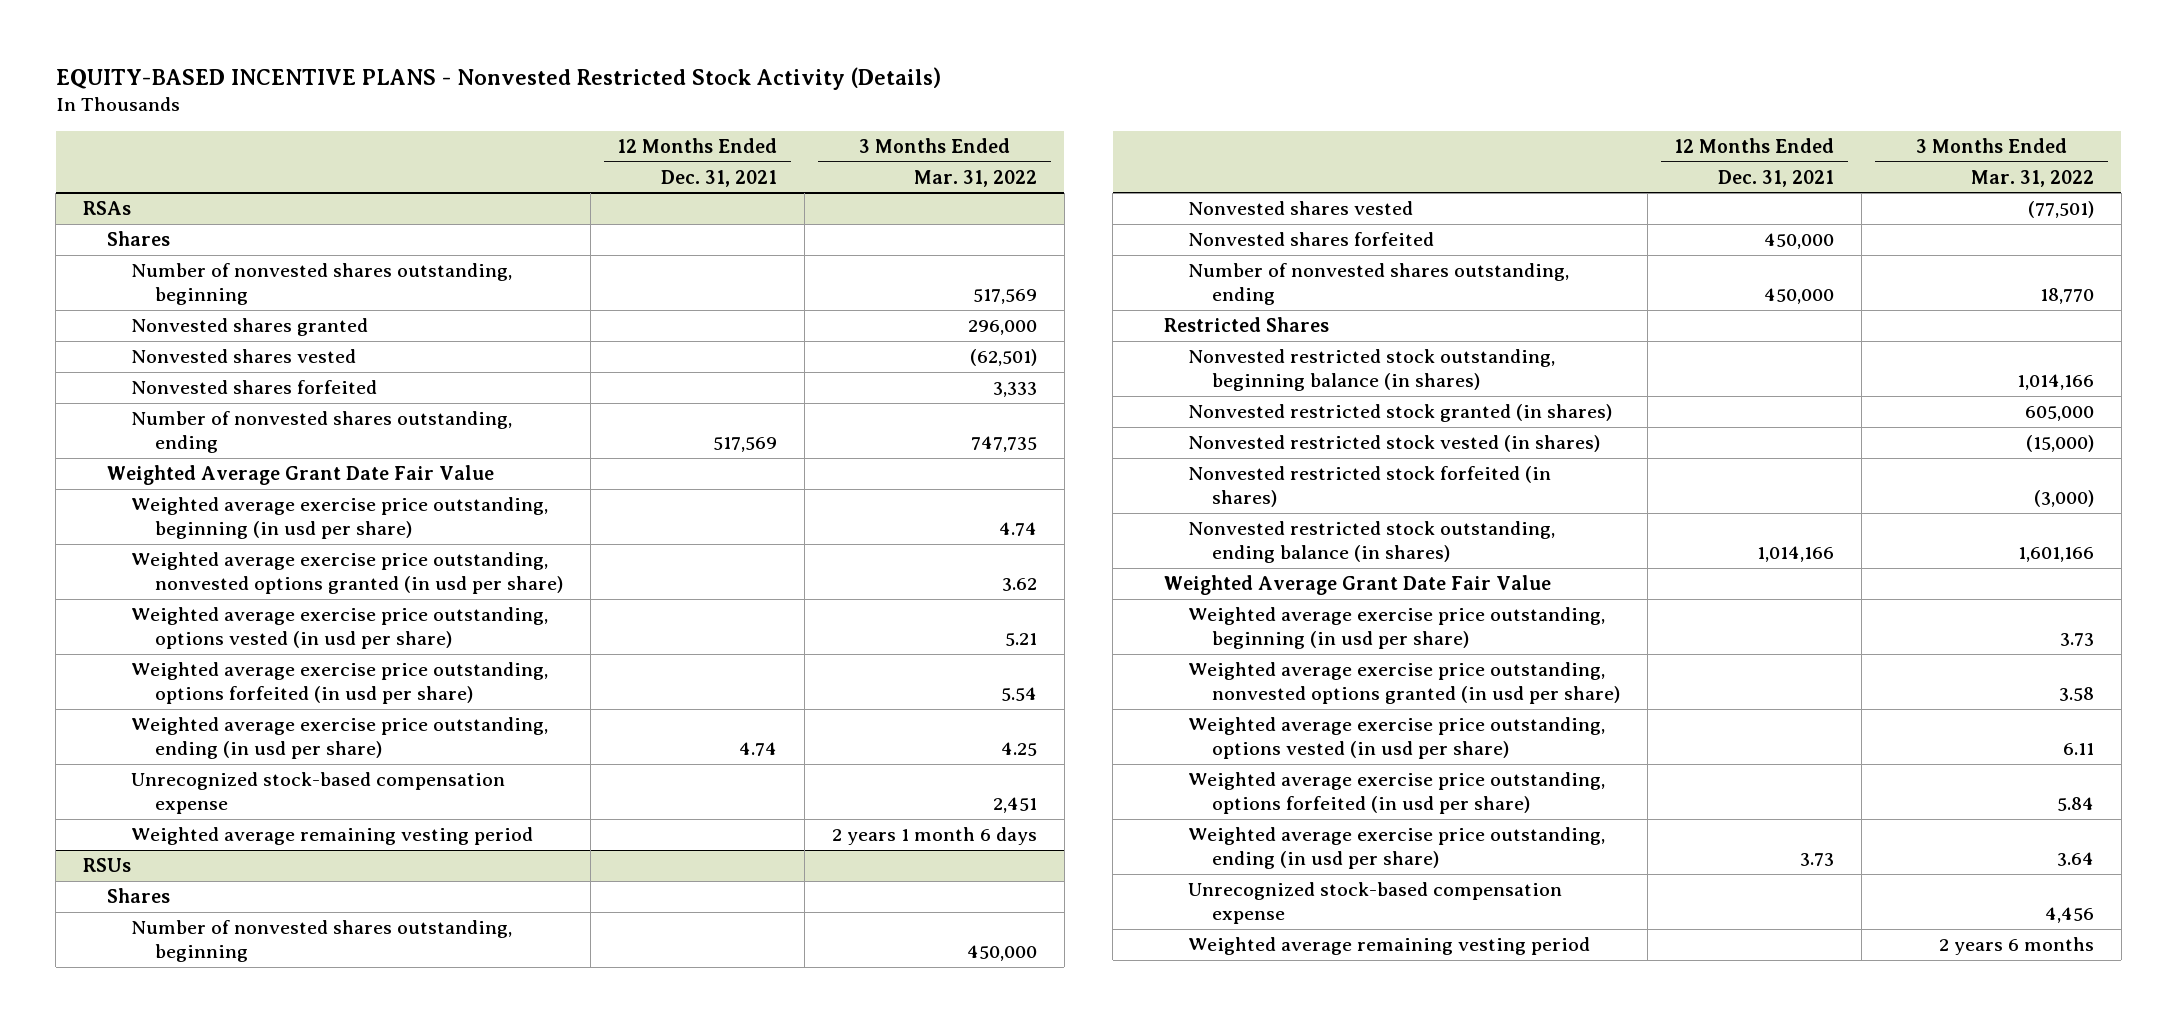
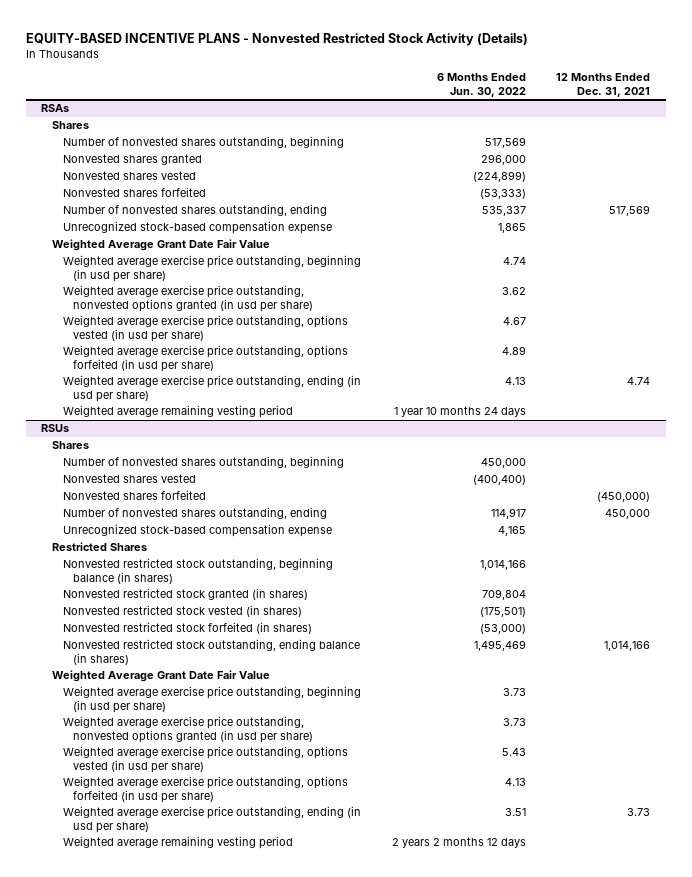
- | 12 Months Ended Dec. 31, 2021 | 3 Months Ended Mar. 31, 2022
+ | 6 Months Ended Jun. 30, 2022 | 12 Months Ended Dec. 31, 2021
@ RSAs
moved up: Unrecognized stock-based compensation expense | 1,865 |
@ RSUs
- Nonvested shares forfeited | 450,000 |
+ Nonvested shares forfeited | | (450,000)
moved up: Unrecognized stock-based compensation expense | 4,165 |

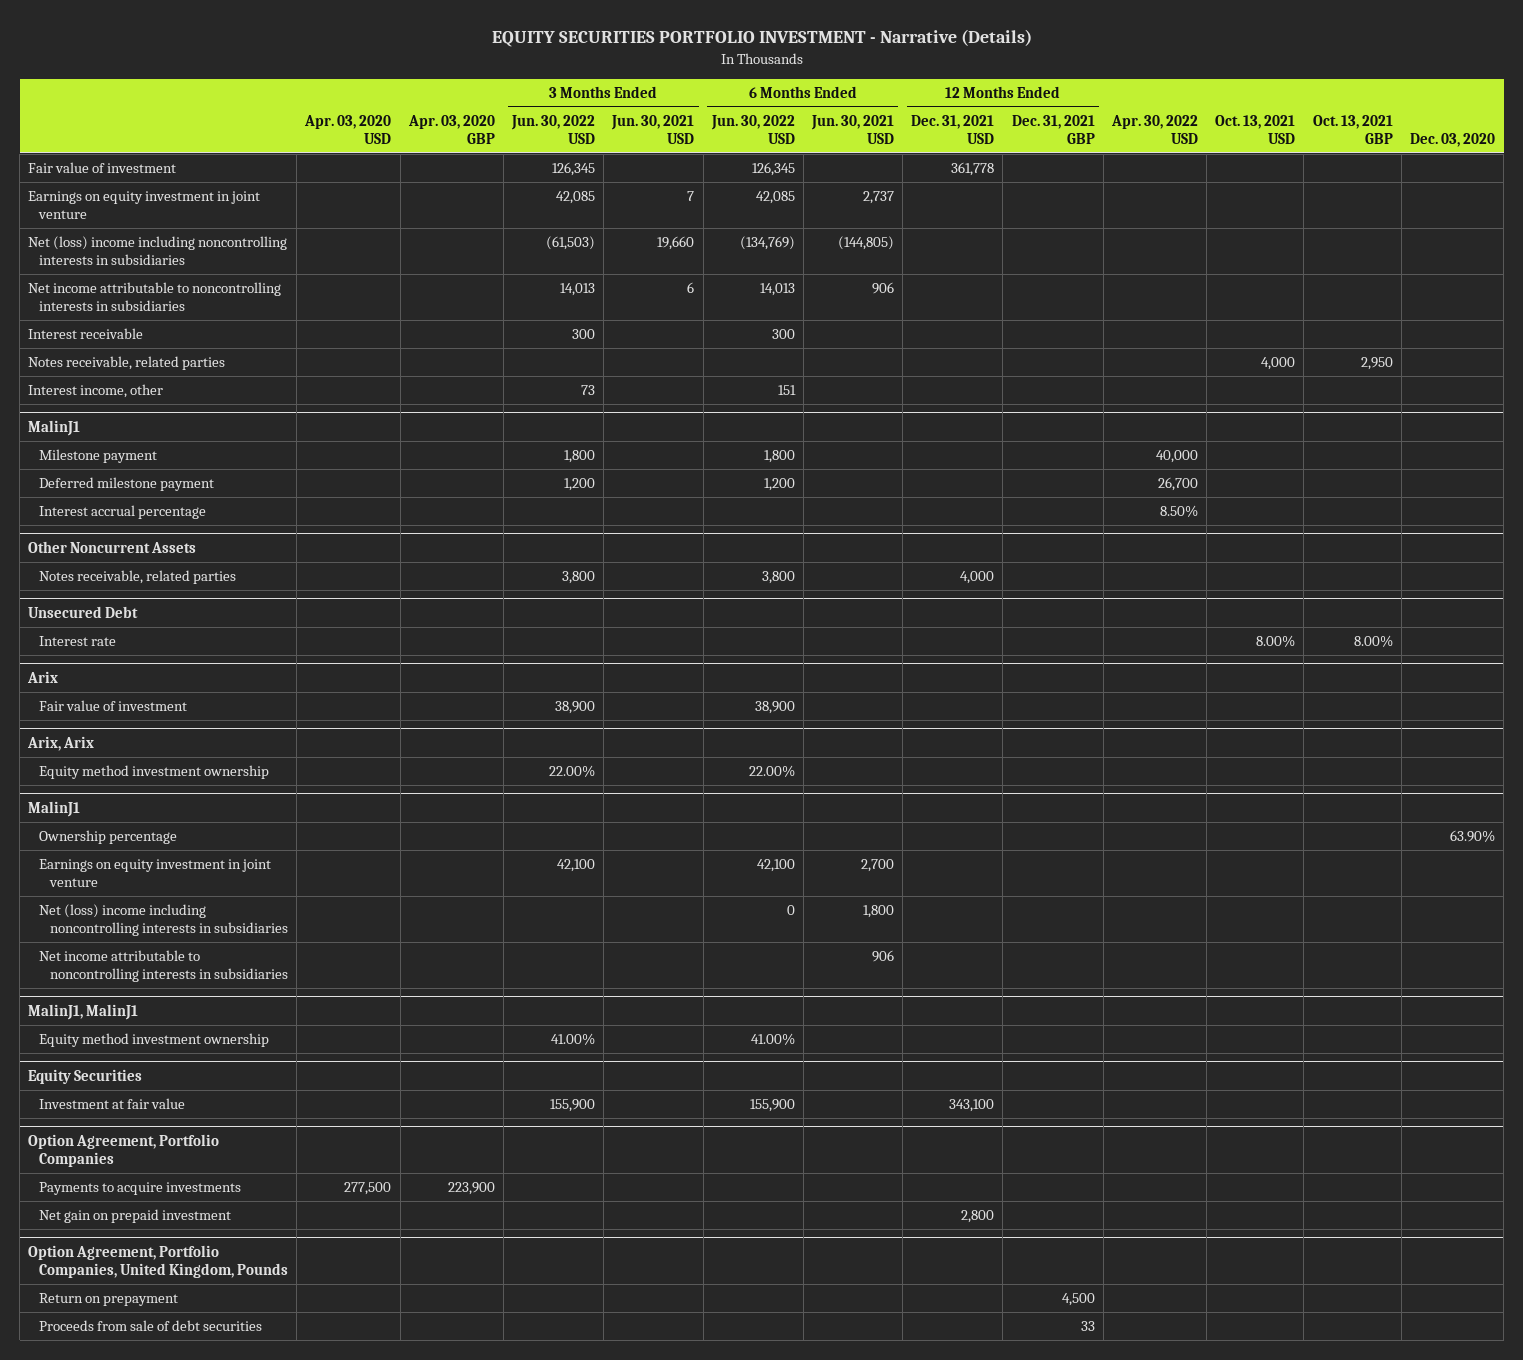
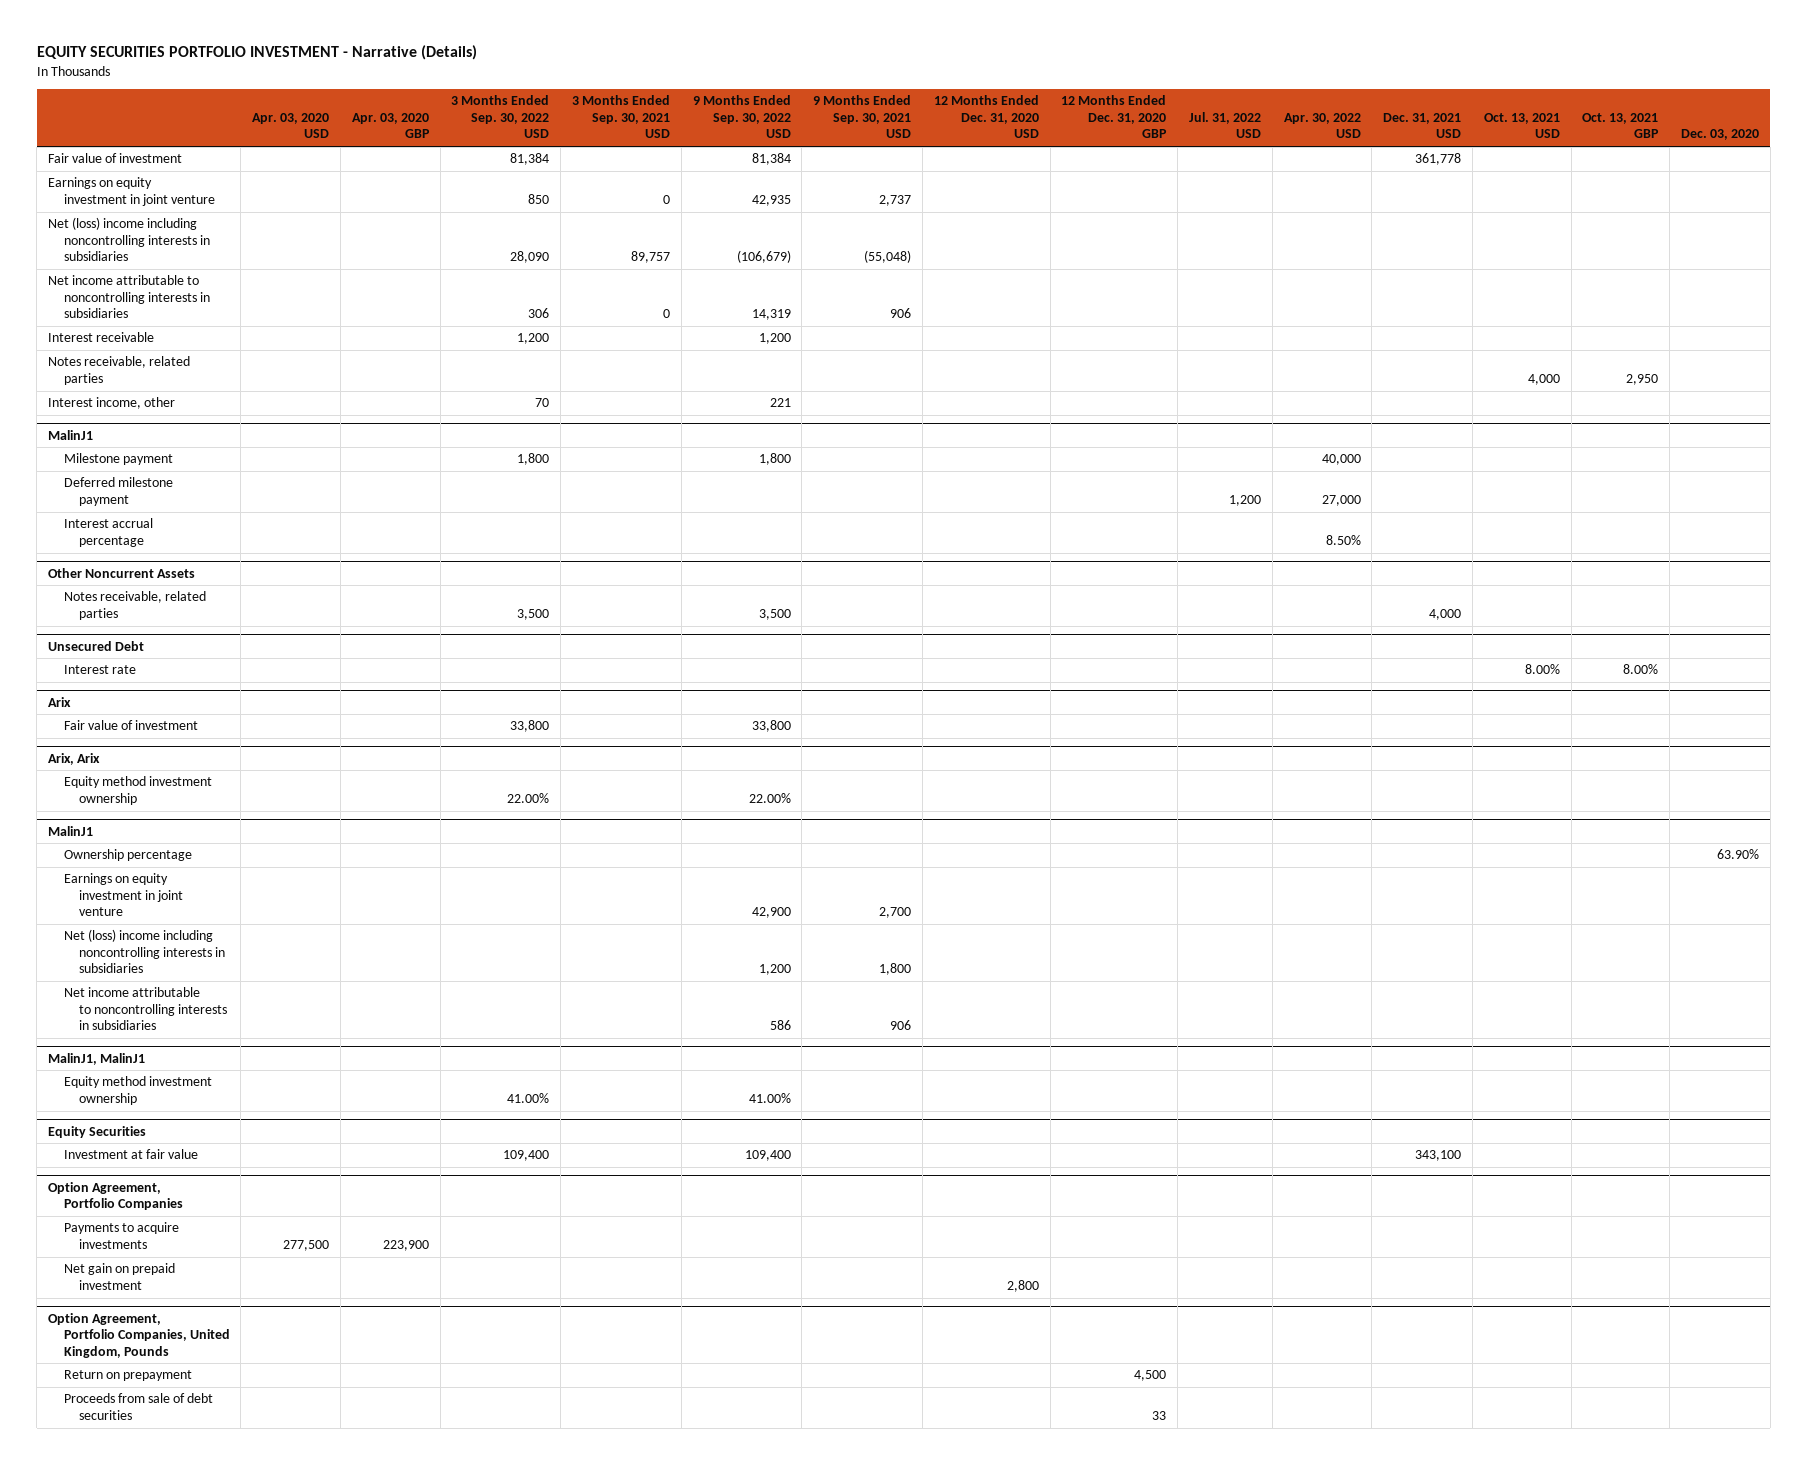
- | Apr. 03, 2020 USD | Apr. 03, 2020 GBP | 3 Months Ended Jun. 30, 2022 USD | 3 Months Ended Jun. 30, 2021 USD | 6 Months Ended Jun. 30, 2022 USD | 6 Months Ended Jun. 30, 2021 USD | 12 Months Ended Dec. 31, 2021 USD | 12 Months Ended Dec. 31, 2021 GBP | Apr. 30, 2022 USD | Oct. 13, 2021 USD | Oct. 13, 2021 GBP | Dec. 03, 2020
+ | Apr. 03, 2020 USD | Apr. 03, 2020 GBP | 3 Months Ended Sep. 30, 2022 USD | 3 Months Ended Sep. 30, 2021 USD | 9 Months Ended Sep. 30, 2022 USD | 9 Months Ended Sep. 30, 2021 USD | 12 Months Ended Dec. 31, 2020 USD | 12 Months Ended Dec. 31, 2020 GBP | Jul. 31, 2022 USD | Apr. 30, 2022 USD | Dec. 31, 2021 USD | Oct. 13, 2021 USD | Oct. 13, 2021 GBP | Dec. 03, 2020
@ MalinJ1
- Deferred milestone payment | | | 1,200 | | 1,200 | | | | 26,700 | | |
+ Deferred milestone payment | | | | | | | | | 1,200 | 27,000 | | | |

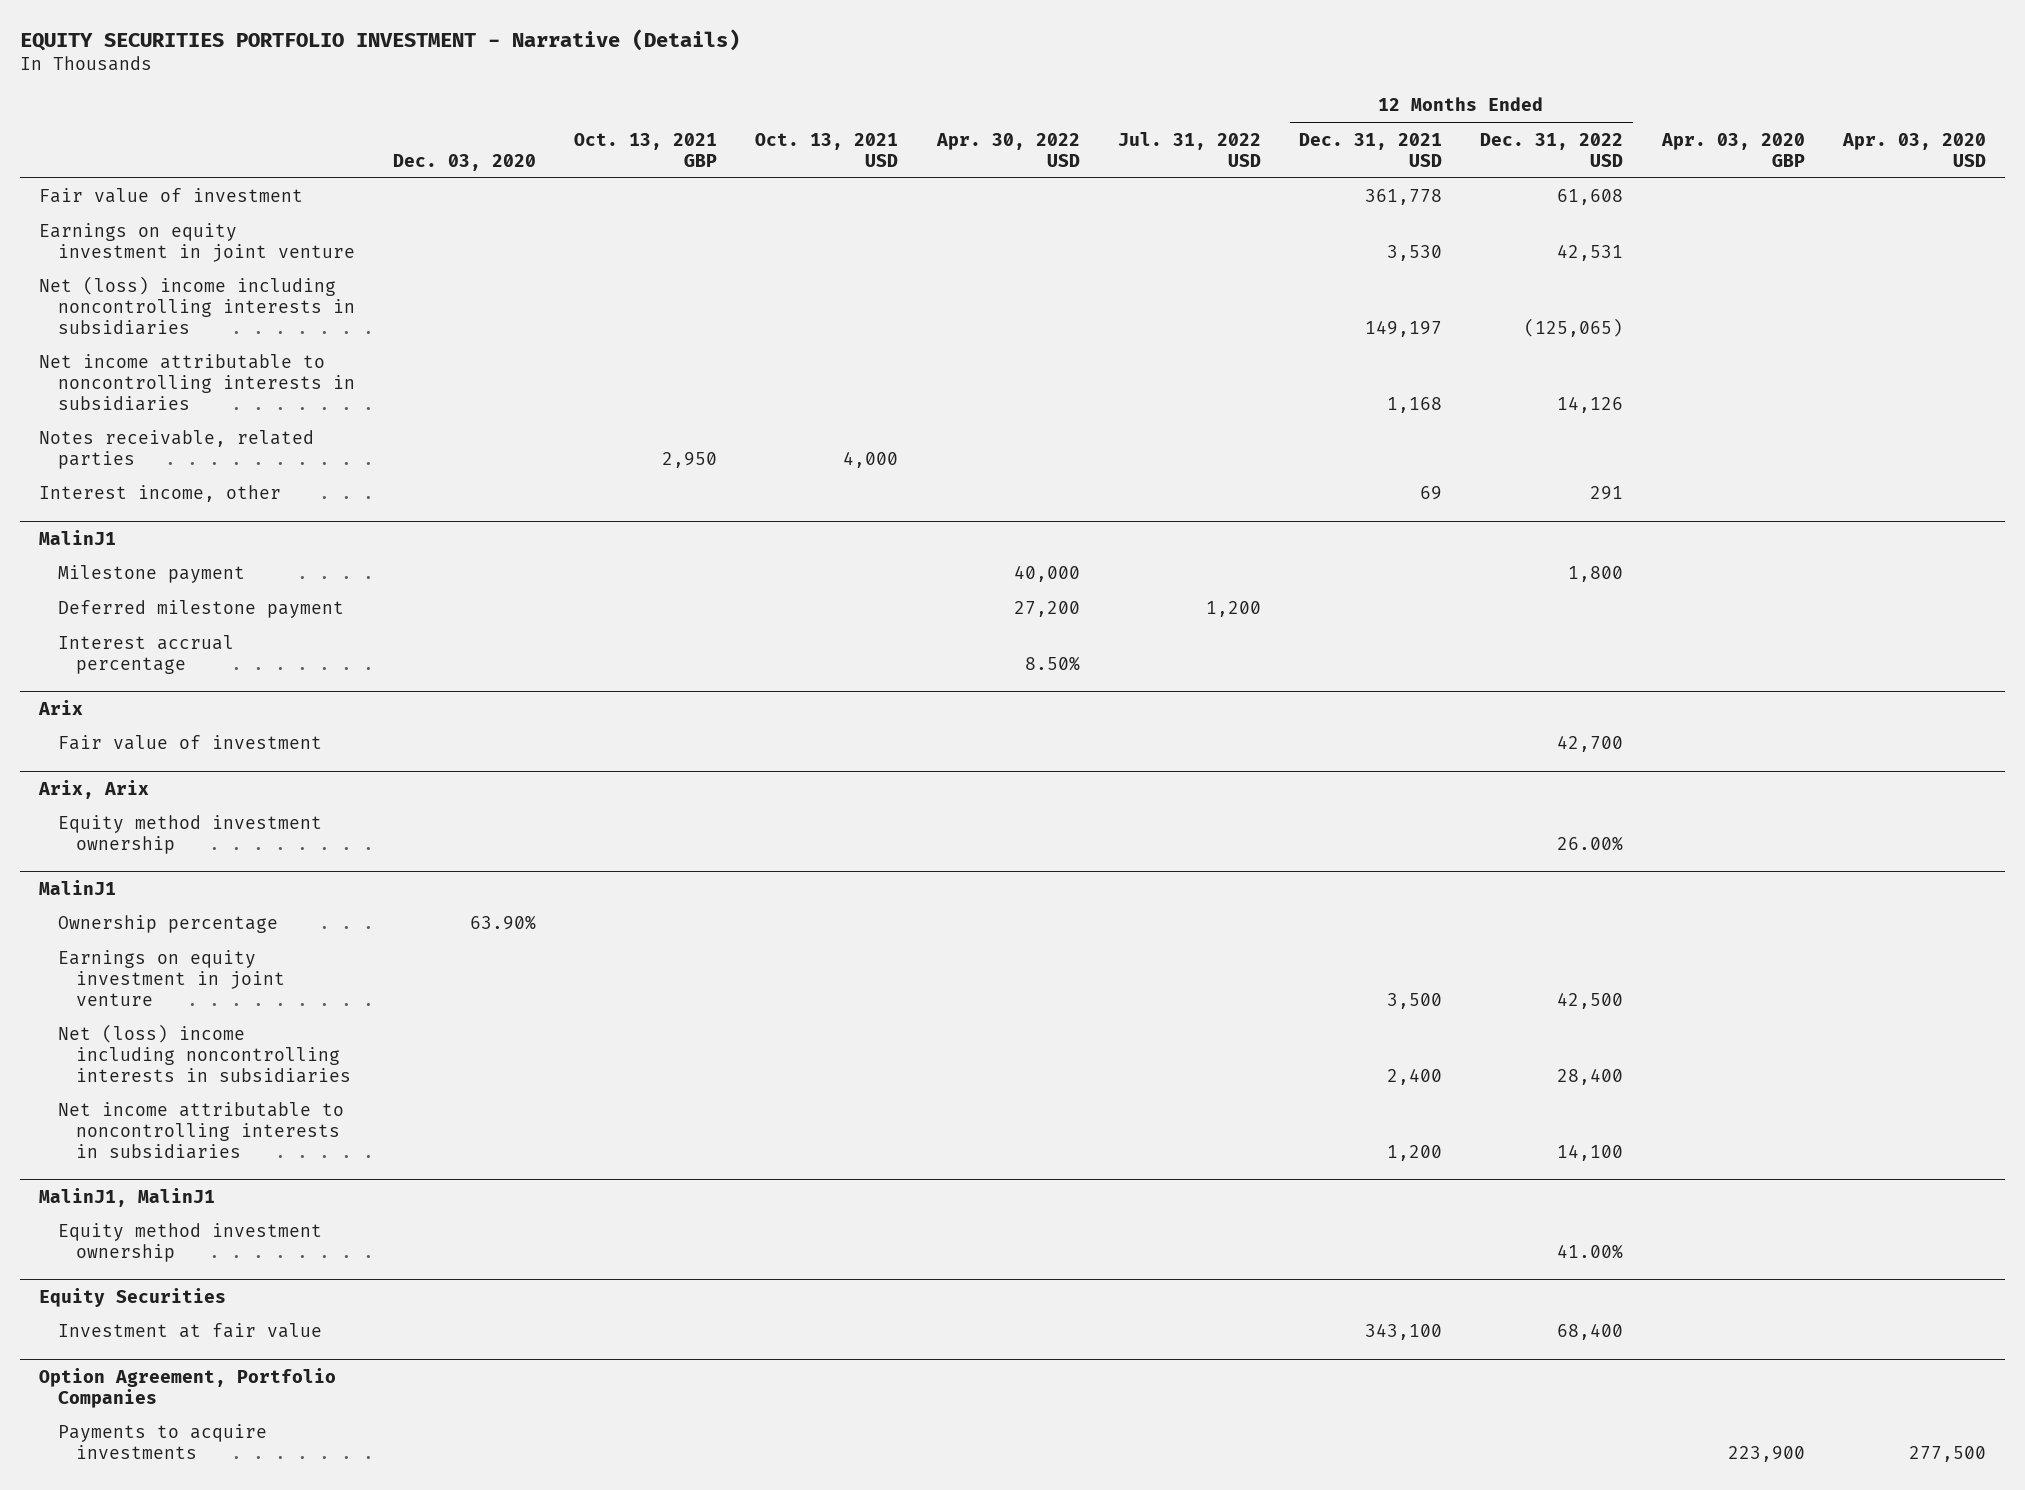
- | Apr. 03, 2020 USD | Apr. 03, 2020 GBP | 3 Months Ended Sep. 30, 2022 USD | 3 Months Ended Sep. 30, 2021 USD | 9 Months Ended Sep. 30, 2022 USD | 9 Months Ended Sep. 30, 2021 USD | 12 Months Ended Dec. 31, 2020 USD | 12 Months Ended Dec. 31, 2020 GBP | Jul. 31, 2022 USD | Apr. 30, 2022 USD | Dec. 31, 2021 USD | Oct. 13, 2021 USD | Oct. 13, 2021 GBP | Dec. 03, 2020
+ | Dec. 03, 2020 | Oct. 13, 2021 GBP | Oct. 13, 2021 USD | Apr. 30, 2022 USD | Jul. 31, 2022 USD | 12 Months Ended Dec. 31, 2021 USD | 12 Months Ended Dec. 31, 2022 USD | Apr. 03, 2020 GBP | Apr. 03, 2020 USD
- Interest receivable | | | 1,200 | | 1,200 | | | | | | | | |
@ MalinJ1
- Deferred milestone payment | | | | | | | | | 1,200 | 27,000 | | | |
+ Deferred milestone payment | | | | 27,200 | 1,200 | | | |
- Other Noncurrent Assets
- Notes receivable, related parties | | | 3,500 | | 3,500 | | | | | | 4,000 | | |
- Unsecured Debt
- Interest rate | | | | | | | | | | | | 8.00% | 8.00% |
@ Option Agreement, Portfolio Companies
- Net gain on prepaid investment | | | | | | | 2,800 | | | | | | |
- Option Agreement, Portfolio Companies, United Kingdom, Pounds
- Return on prepayment | | | | | | | | 4,500 | | | | | |
- Proceeds from sale of debt securities | | | | | | | | 33 | | | | | |

